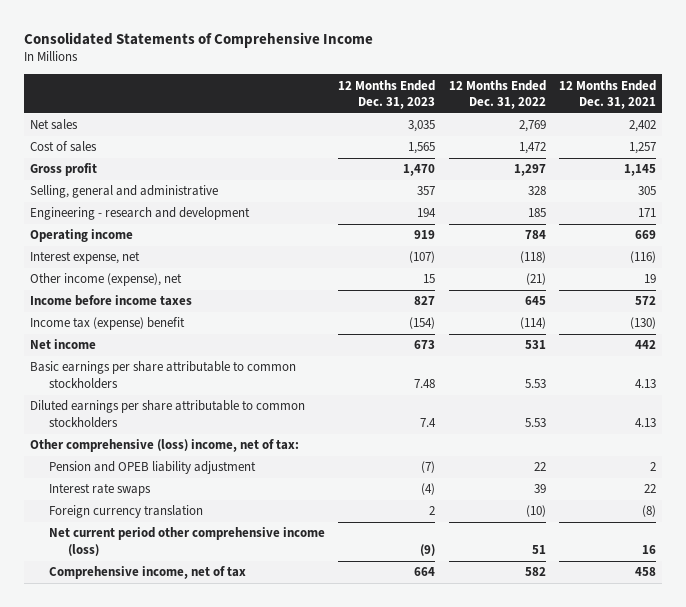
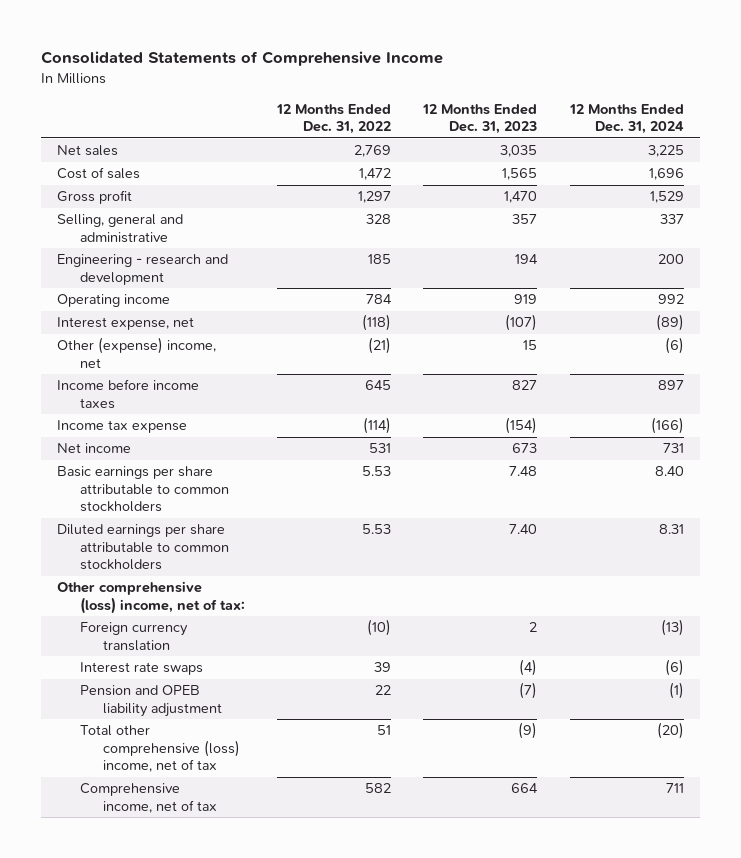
- | 12 Months Ended Dec. 31, 2023 | 12 Months Ended Dec. 31, 2022 | 12 Months Ended Dec. 31, 2021
+ | 12 Months Ended Dec. 31, 2022 | 12 Months Ended Dec. 31, 2023 | 12 Months Ended Dec. 31, 2024
- Other income (expense), net | 15 | (21) | 19
+ Other (expense) income, net | (21) | 15 | (6)
- Income tax (expense) benefit | (154) | (114) | (130)
+ Income tax expense | (114) | (154) | (166)
- Diluted earnings per share attributable to common stockholders | 7.4 | 5.53 | 4.13
+ Diluted earnings per share attributable to common stockholders | 5.53 | 7.40 | 8.31
- Net current period other comprehensive income (loss) | (9) | 51 | 16
moved down: Interest rate swaps | 39 | (4) | (6)
moved down: Pension and OPEB liability adjustment | 22 | (7) | (1)
+ Total other comprehensive (loss) income, net of tax | 51 | (9) | (20)

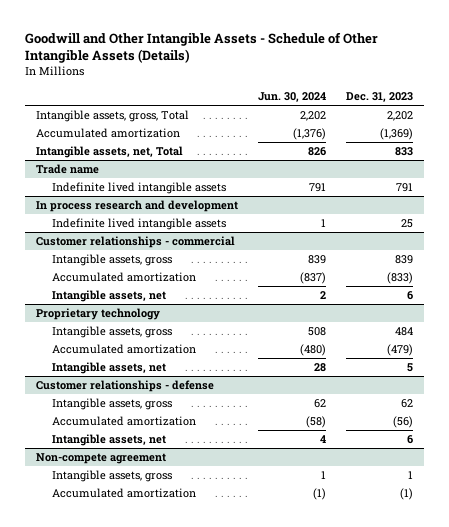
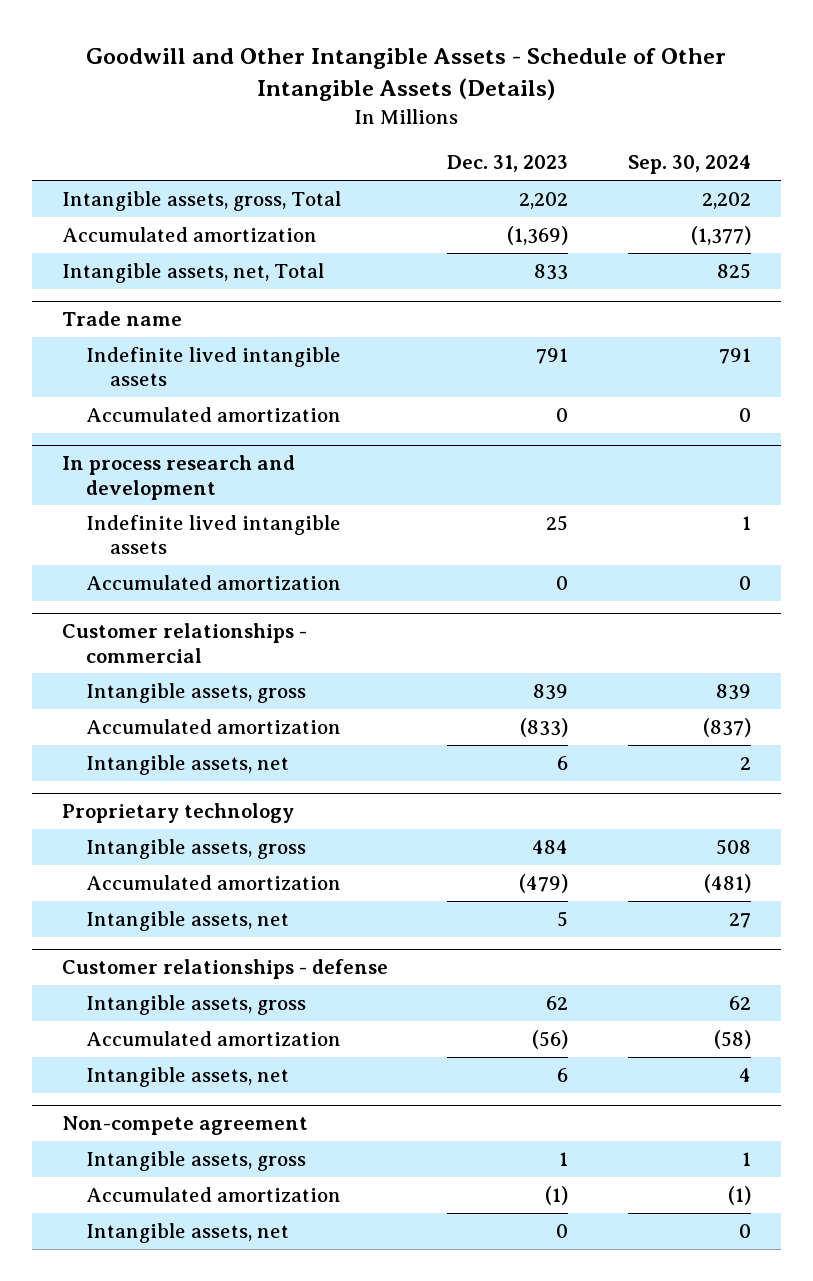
- | Jun. 30, 2024 | Dec. 31, 2023
+ | Dec. 31, 2023 | Sep. 30, 2024
@ Trade name
+ Accumulated amortization | 0 | 0
@ In process research and development
+ Accumulated amortization | 0 | 0
@ Non-compete agreement
+ Intangible assets, net | 0 | 0

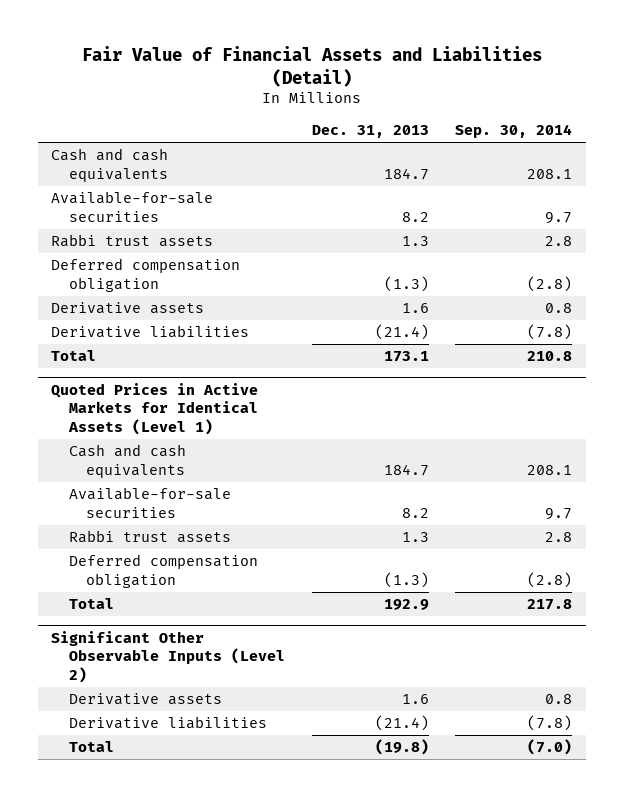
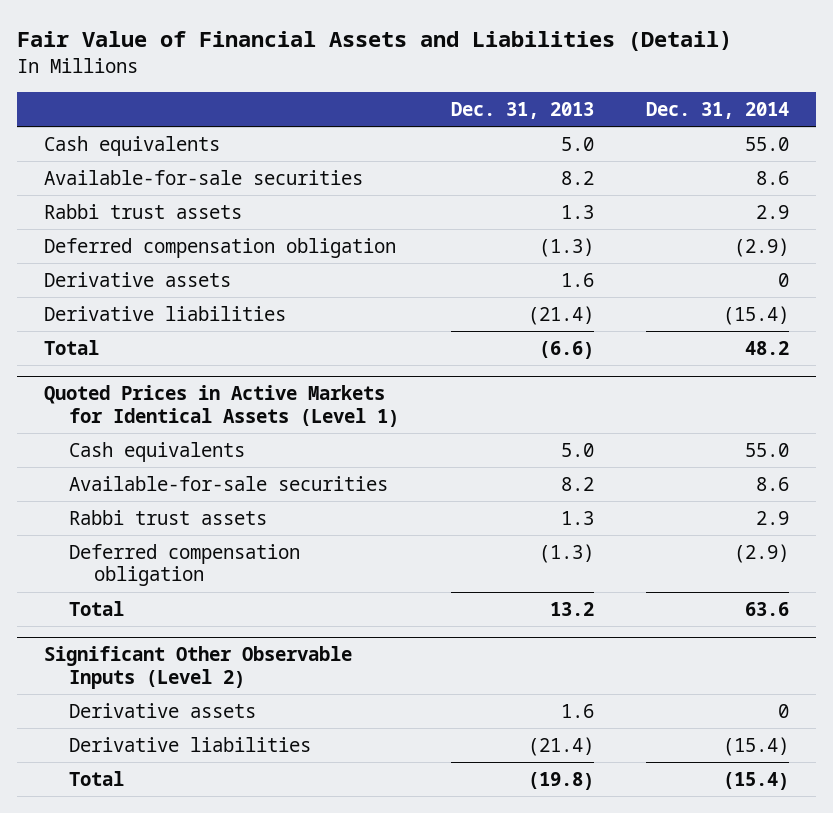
- | Dec. 31, 2013 | Sep. 30, 2014
+ | Dec. 31, 2013 | Dec. 31, 2014
- Cash and cash equivalents | 184.7 | 208.1
+ Cash equivalents | 5.0 | 55.0
- Total | 173.1 | 210.8
+ Total | (6.6) | 48.2
@ Quoted Prices in Active Markets for Identical Assets (Level 1)
- Cash and cash equivalents | 184.7 | 208.1
+ Cash equivalents | 5.0 | 55.0
- Total | 192.9 | 217.8
+ Total | 13.2 | 63.6

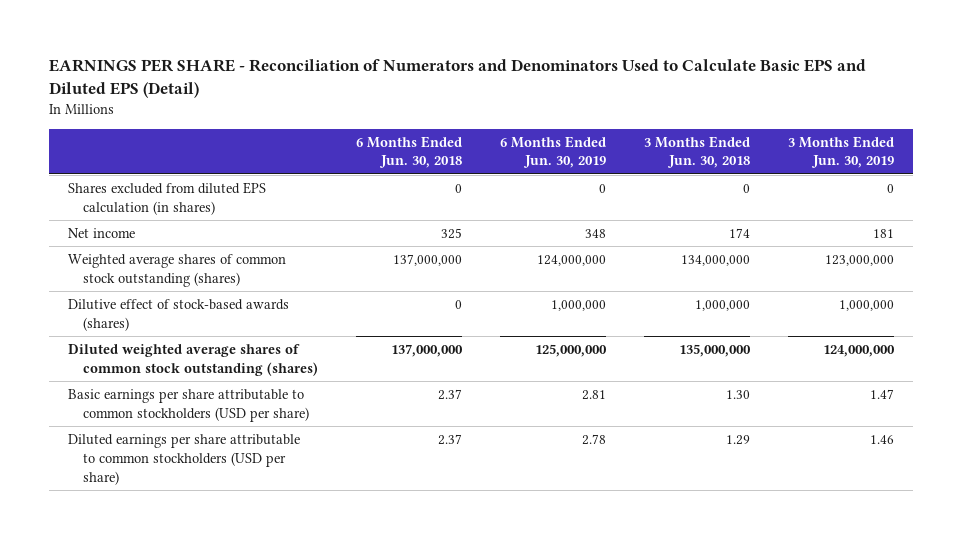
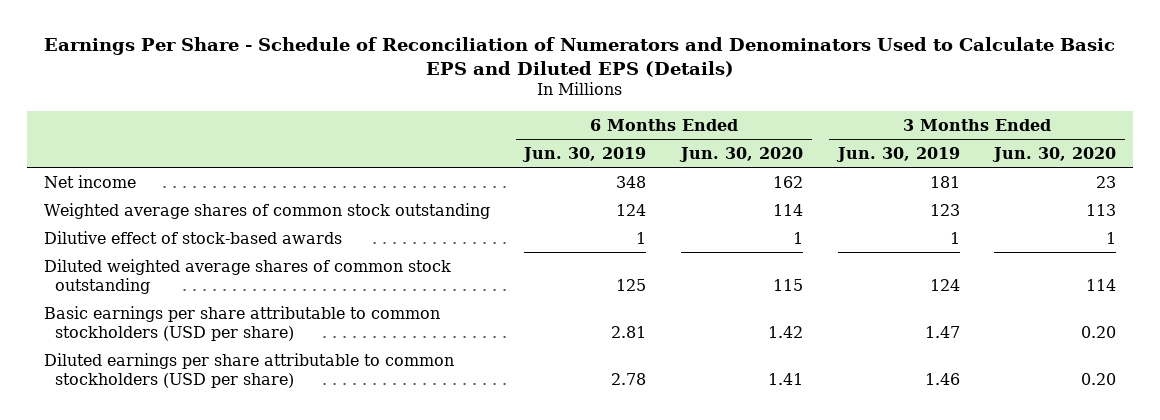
- EARNINGS PER SHARE - Reconciliation of Numerators and Denominators Used to Calculate Basic EPS and Diluted EPS (Detail)
+ Earnings Per Share - Schedule of Reconciliation of Numerators and Denominators Used to Calculate Basic EPS and Diluted EPS (Details)
- | 6 Months Ended Jun. 30, 2018 | 6 Months Ended Jun. 30, 2019 | 3 Months Ended Jun. 30, 2018 | 3 Months Ended Jun. 30, 2019
+ | 6 Months Ended Jun. 30, 2019 | 6 Months Ended Jun. 30, 2020 | 3 Months Ended Jun. 30, 2019 | 3 Months Ended Jun. 30, 2020
- Shares excluded from diluted EPS calculation (in shares) | 0 | 0 | 0 | 0
- Weighted average shares of common stock outstanding (shares) | 137,000,000 | 124,000,000 | 134,000,000 | 123,000,000
- Dilutive effect of stock-based awards (shares) | 0 | 1,000,000 | 1,000,000 | 1,000,000
- Diluted weighted average shares of common stock outstanding (shares) | 137,000,000 | 125,000,000 | 135,000,000 | 124,000,000
+ Weighted average shares of common stock outstanding | 124 | 114 | 123 | 113
+ Dilutive effect of stock-based awards | 1 | 1 | 1 | 1
+ Diluted weighted average shares of common stock outstanding | 125 | 115 | 124 | 114

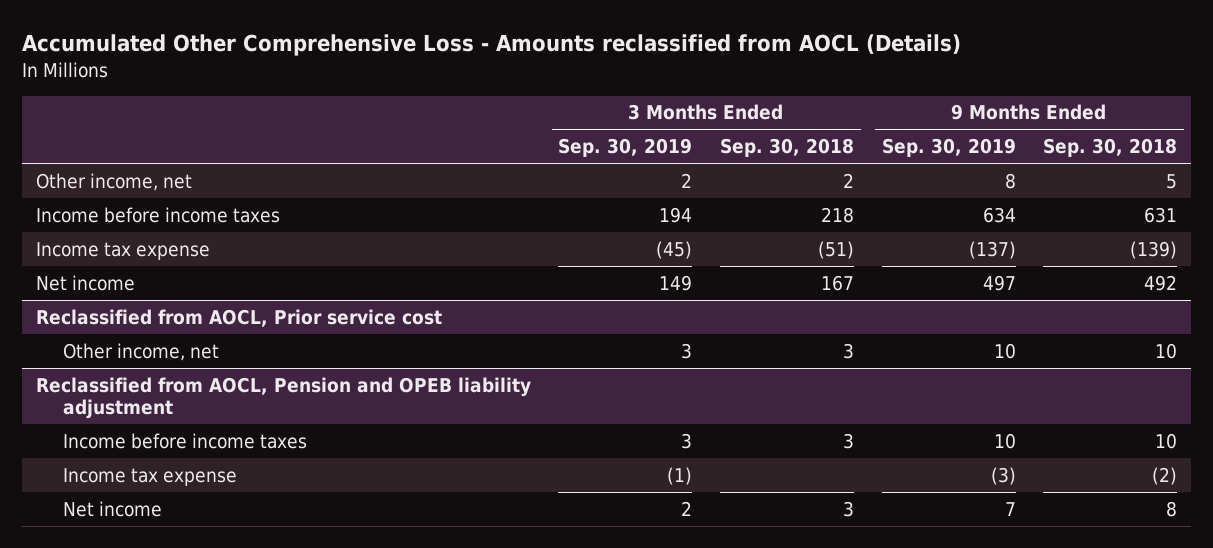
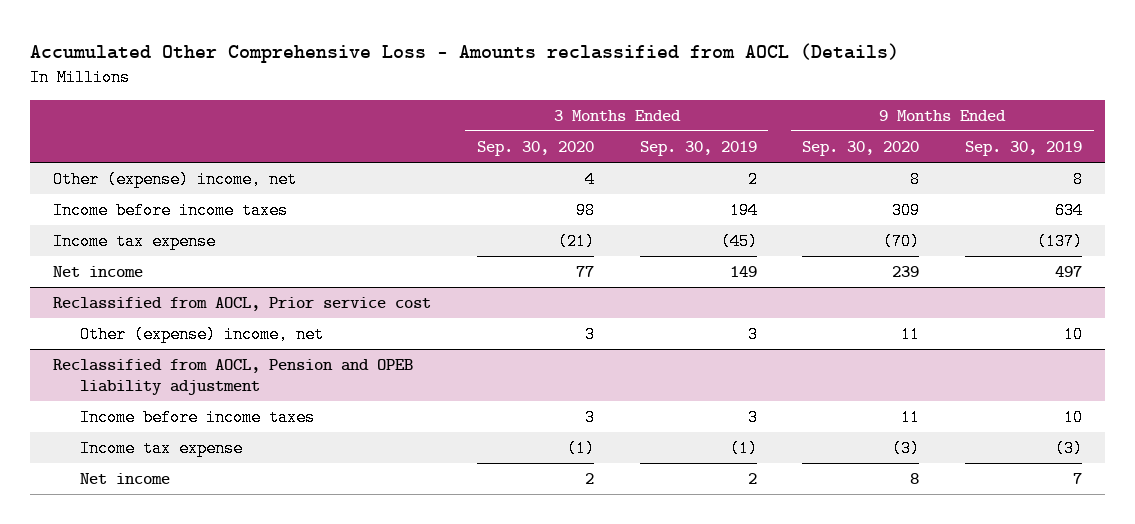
- | 3 Months Ended Sep. 30, 2019 | 3 Months Ended Sep. 30, 2018 | 9 Months Ended Sep. 30, 2019 | 9 Months Ended Sep. 30, 2018
+ | 3 Months Ended Sep. 30, 2020 | 3 Months Ended Sep. 30, 2019 | 9 Months Ended Sep. 30, 2020 | 9 Months Ended Sep. 30, 2019
- Other income, net | 2 | 2 | 8 | 5
+ Other (expense) income, net | 4 | 2 | 8 | 8
@ Reclassified from AOCL, Prior service cost
- Other income, net | 3 | 3 | 10 | 10
+ Other (expense) income, net | 3 | 3 | 11 | 10

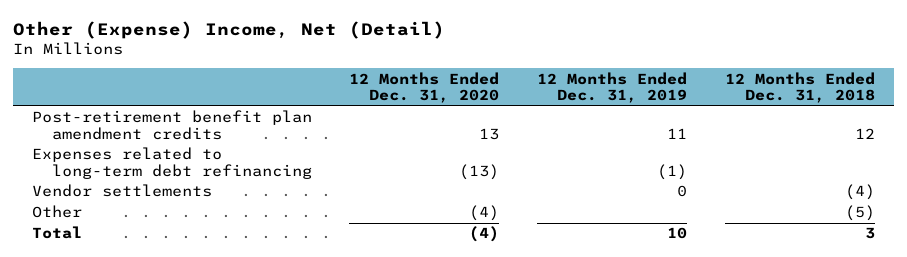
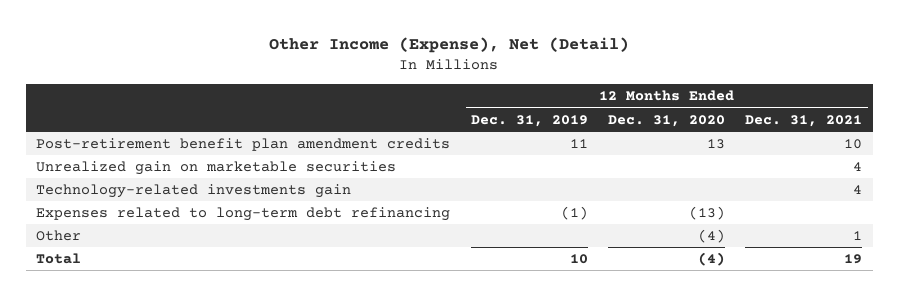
- Other (Expense) Income, Net (Detail)
+ Other Income (Expense), Net (Detail)
- | 12 Months Ended Dec. 31, 2020 | 12 Months Ended Dec. 31, 2019 | 12 Months Ended Dec. 31, 2018
+ | 12 Months Ended Dec. 31, 2019 | 12 Months Ended Dec. 31, 2020 | 12 Months Ended Dec. 31, 2021
+ Unrealized gain on marketable securities | | | 4
+ Technology-related investments gain | | | 4
- Vendor settlements | | 0 | (4)

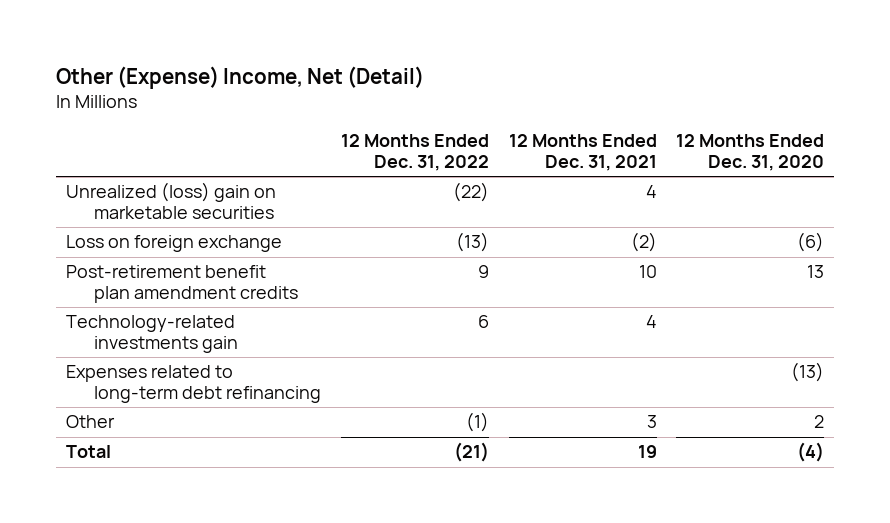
- Other Income (Expense), Net (Detail)
+ Other (Expense) Income, Net (Detail)
- | 12 Months Ended Dec. 31, 2019 | 12 Months Ended Dec. 31, 2020 | 12 Months Ended Dec. 31, 2021
+ | 12 Months Ended Dec. 31, 2022 | 12 Months Ended Dec. 31, 2021 | 12 Months Ended Dec. 31, 2020
+ Unrealized (loss) gain on marketable securities | (22) | 4 |
+ Loss on foreign exchange | (13) | (2) | (6)
- Unrealized gain on marketable securities | | | 4
- Other | | (4) | 1
+ Other | (1) | 3 | 2

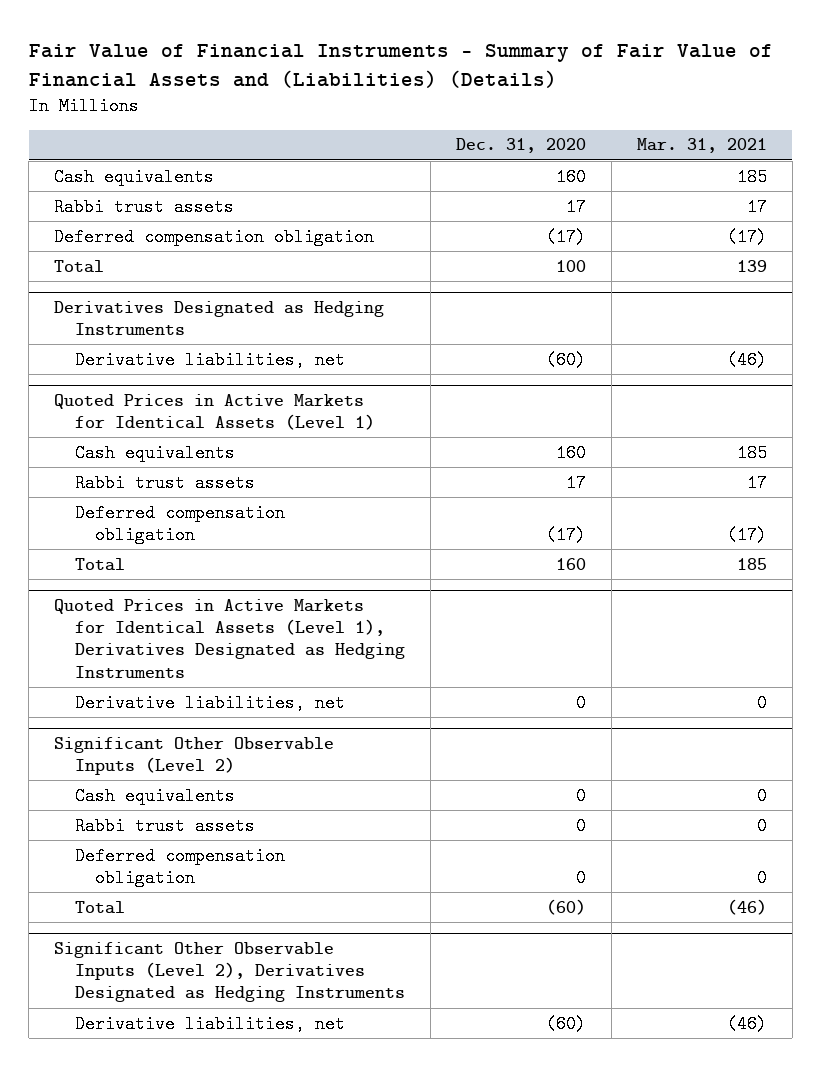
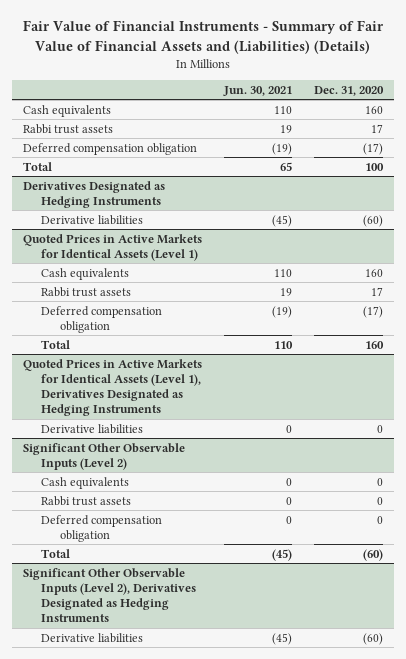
- | Dec. 31, 2020 | Mar. 31, 2021
+ | Jun. 30, 2021 | Dec. 31, 2020
@ Derivatives Designated as Hedging Instruments
- Derivative liabilities, net | (60) | (46)
+ Derivative liabilities | (45) | (60)
@ Quoted Prices in Active Markets for Identical Assets (Level 1), Derivatives Designated as Hedging Instruments
- Derivative liabilities, net | 0 | 0
+ Derivative liabilities | 0 | 0
@ Significant Other Observable Inputs (Level 2), Derivatives Designated as Hedging Instruments
- Derivative liabilities, net | (60) | (46)
+ Derivative liabilities | (45) | (60)

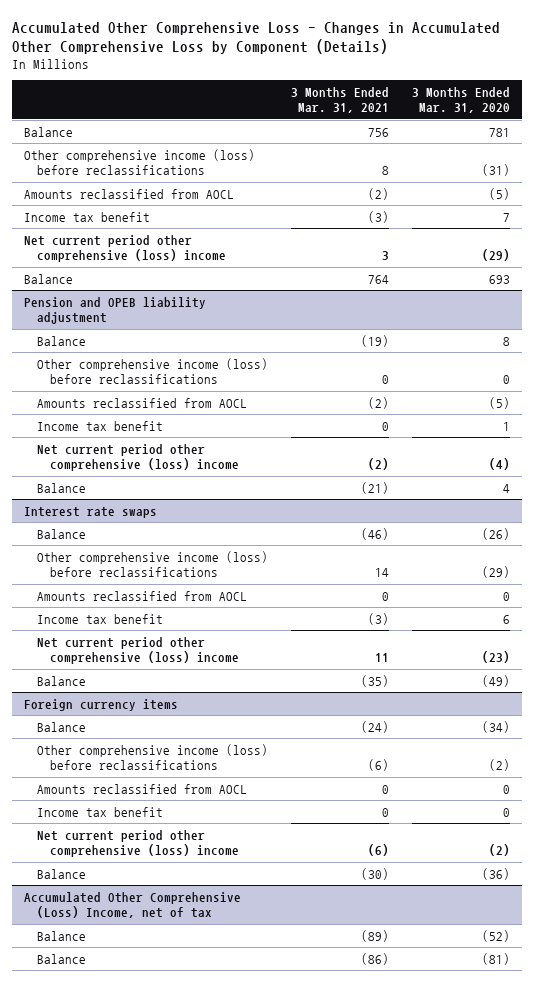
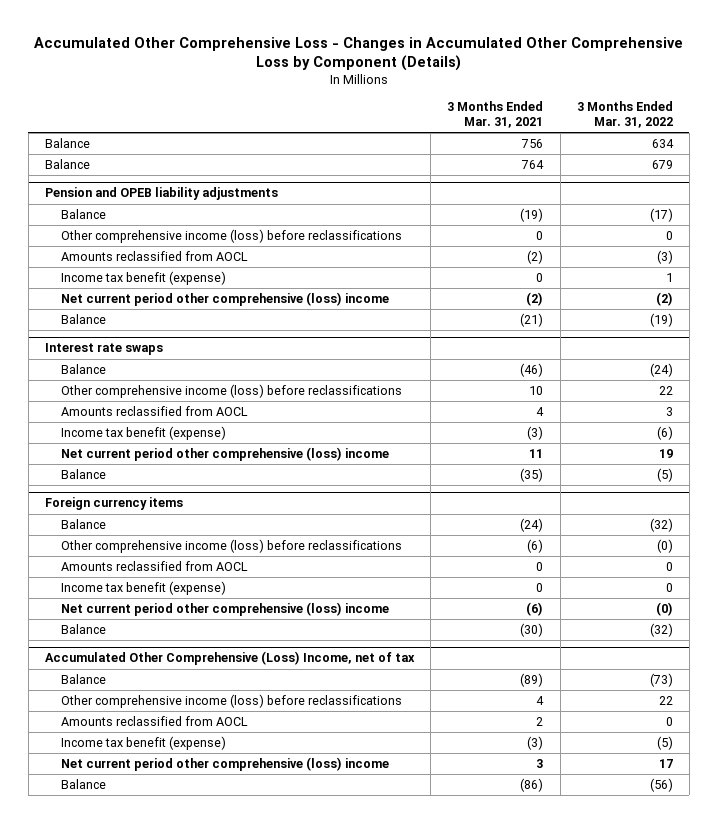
- | 3 Months Ended Mar. 31, 2021 | 3 Months Ended Mar. 31, 2020
+ | 3 Months Ended Mar. 31, 2021 | 3 Months Ended Mar. 31, 2022
- Other comprehensive income (loss) before reclassifications | 8 | (31)
- Amounts reclassified from AOCL | (2) | (5)
- Income tax benefit | (3) | 7
- Net current period other comprehensive (loss) income | 3 | (29)
- Pension and OPEB liability adjustment
+ Pension and OPEB liability adjustments
- Income tax benefit | 0 | 1
+ Income tax benefit (expense) | 0 | 1
@ Interest rate swaps
- Other comprehensive income (loss) before reclassifications | 14 | (29)
- Amounts reclassified from AOCL | 0 | 0
- Income tax benefit | (3) | 6
+ Other comprehensive income (loss) before reclassifications | 10 | 22
+ Amounts reclassified from AOCL | 4 | 3
+ Income tax benefit (expense) | (3) | (6)
@ Foreign currency items
- Income tax benefit | 0 | 0
+ Income tax benefit (expense) | 0 | 0
@ Accumulated Other Comprehensive (Loss) Income, net of tax
+ Other comprehensive income (loss) before reclassifications | 4 | 22
+ Amounts reclassified from AOCL | 2 | 0
+ Income tax benefit (expense) | (3) | (5)
+ Net current period other comprehensive (loss) income | 3 | 17

